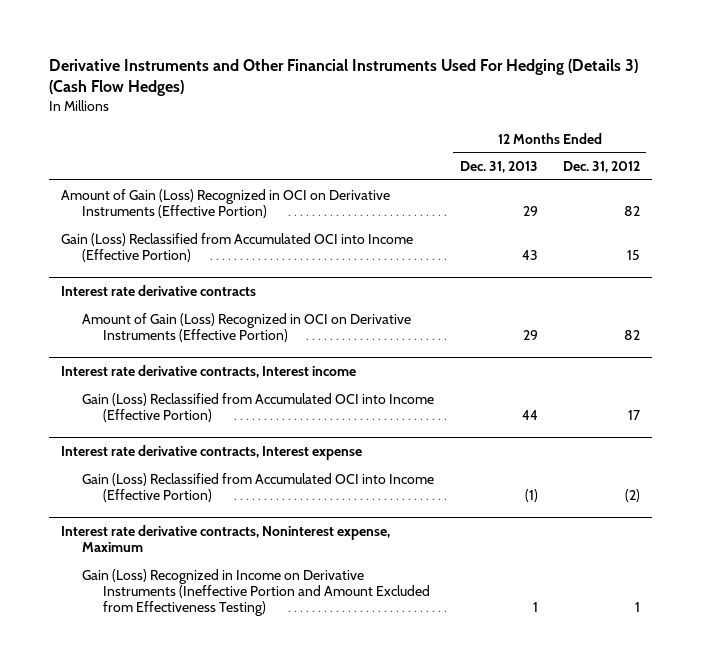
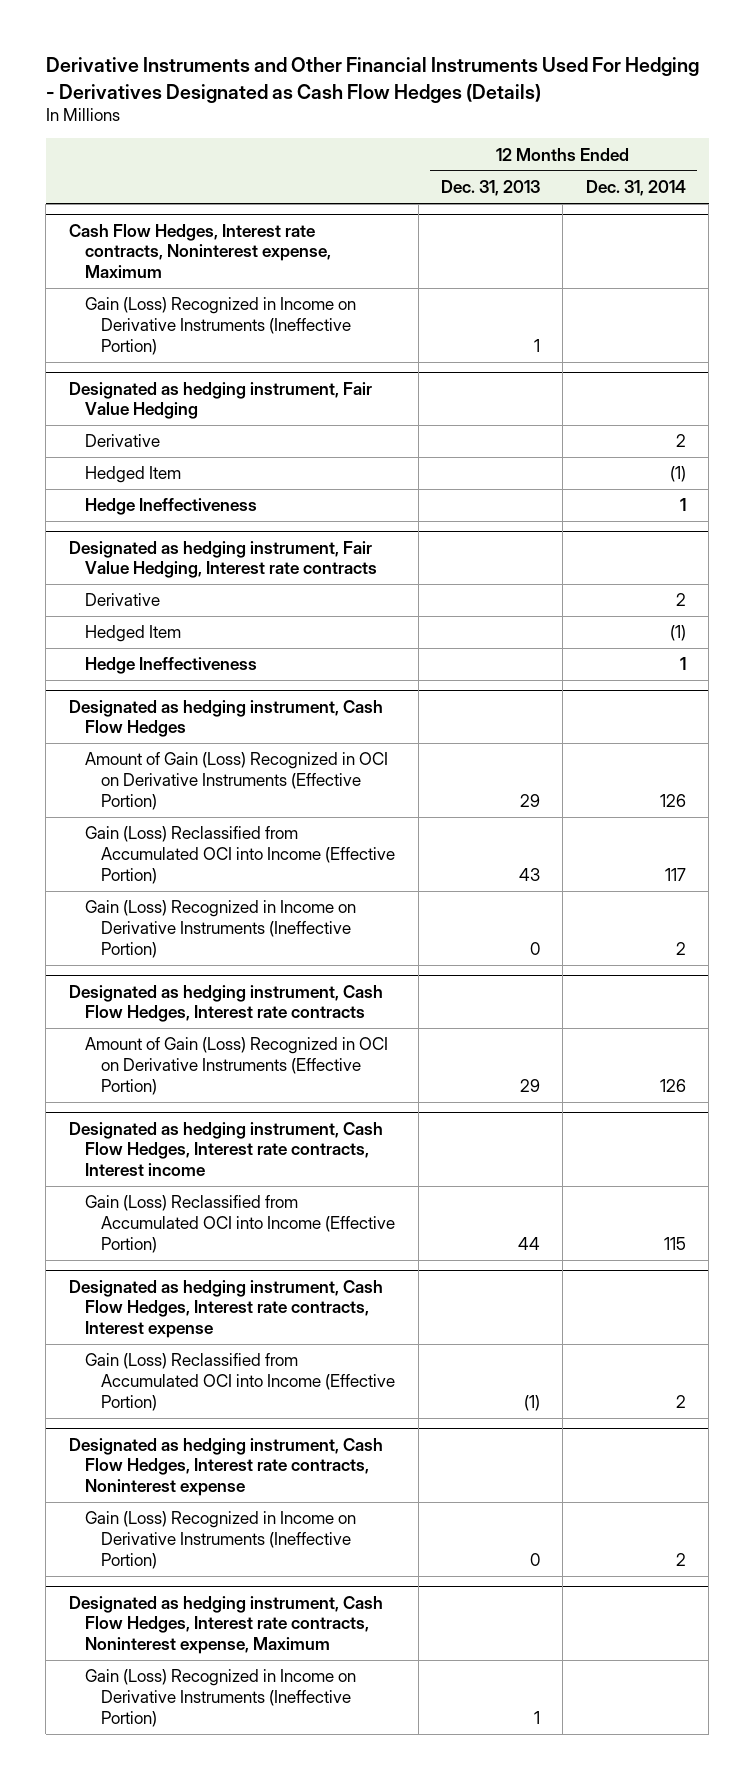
- Derivative Instruments and Other Financial Instruments Used For Hedging (Details 3) (Cash Flow Hedges)
+ Derivative Instruments and Other Financial Instruments Used For Hedging - Derivatives Designated as Cash Flow Hedges (Details)
- | 12 Months Ended Dec. 31, 2013 | 12 Months Ended Dec. 31, 2012
+ | 12 Months Ended Dec. 31, 2013 | 12 Months Ended Dec. 31, 2014
+ Cash Flow Hedges, Interest rate contracts, Noninterest expense, Maximum
+ Gain (Loss) Recognized in Income on Derivative Instruments (Ineffective Portion) | 1 |
+ Designated as hedging instrument, Fair Value Hedging
+ Derivative | | 2
+ Hedged Item | | (1)
+ Hedge Ineffectiveness | | 1
+ Designated as hedging instrument, Fair Value Hedging, Interest rate contracts
+ Derivative | | 2
+ Hedged Item | | (1)
+ Hedge Ineffectiveness | | 1
+ Designated as hedging instrument, Cash Flow Hedges
- Interest rate derivative contracts
+ Gain (Loss) Recognized in Income on Derivative Instruments (Ineffective Portion) | 0 | 2
+ Designated as hedging instrument, Cash Flow Hedges, Interest rate contracts
- Interest rate derivative contracts, Interest income
+ Designated as hedging instrument, Cash Flow Hedges, Interest rate contracts, Interest income
- Interest rate derivative contracts, Interest expense
+ Designated as hedging instrument, Cash Flow Hedges, Interest rate contracts, Interest expense
- Interest rate derivative contracts, Noninterest expense, Maximum
- Gain (Loss) Recognized in Income on Derivative Instruments (Ineffective Portion and Amount Excluded from Effectiveness Testing) | 1 | 1
+ Designated as hedging instrument, Cash Flow Hedges, Interest rate contracts, Noninterest expense
+ Gain (Loss) Recognized in Income on Derivative Instruments (Ineffective Portion) | 0 | 2
+ Designated as hedging instrument, Cash Flow Hedges, Interest rate contracts, Noninterest expense, Maximum
+ Gain (Loss) Recognized in Income on Derivative Instruments (Ineffective Portion) | 1 |

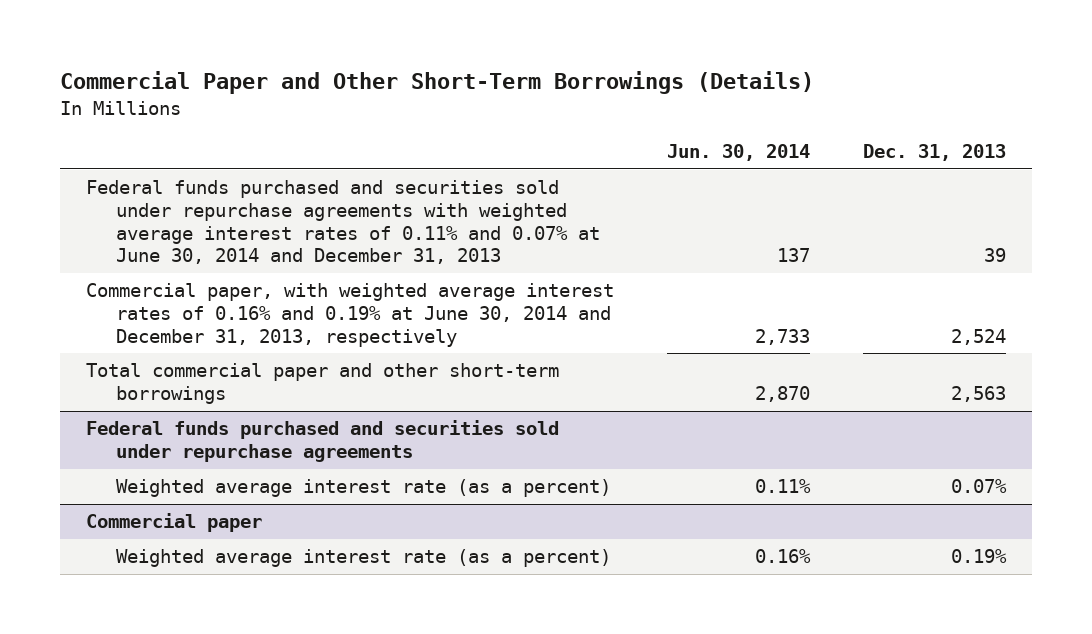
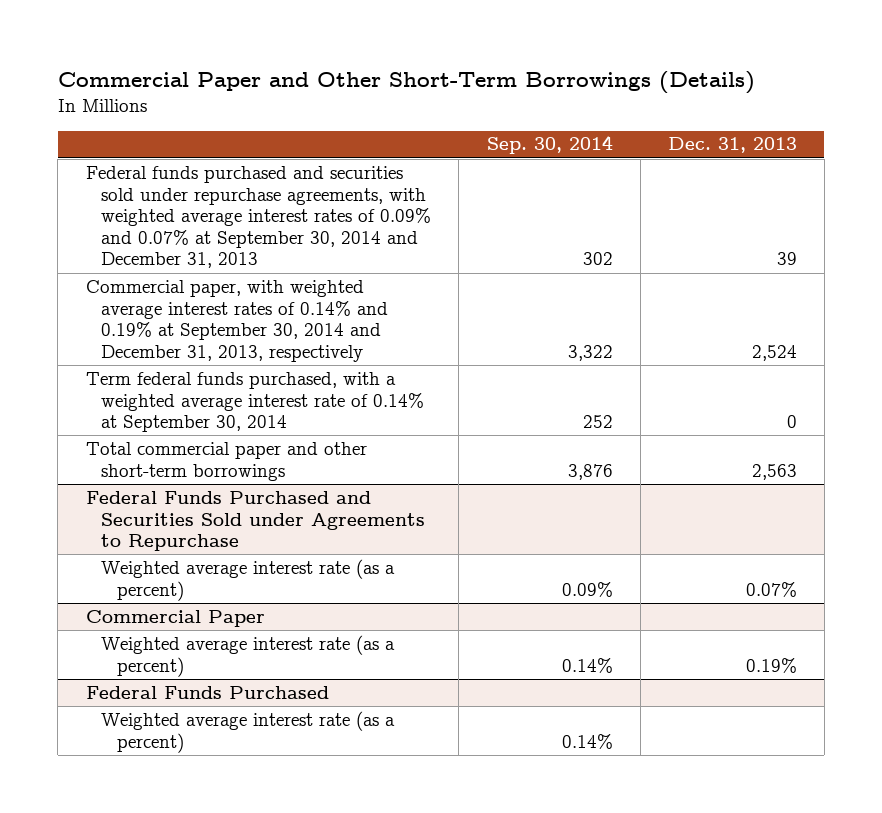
- | Jun. 30, 2014 | Dec. 31, 2013
+ | Sep. 30, 2014 | Dec. 31, 2013
- Federal funds purchased and securities sold under repurchase agreements with weighted average interest rates of 0.11% and 0.07% at June 30, 2014 and December 31, 2013 | 137 | 39
- Commercial paper, with weighted average interest rates of 0.16% and 0.19% at June 30, 2014 and December 31, 2013, respectively | 2,733 | 2,524
+ Federal funds purchased and securities sold under repurchase agreements, with weighted average interest rates of 0.09% and 0.07% at September 30, 2014 and December 31, 2013 | 302 | 39
+ Commercial paper, with weighted average interest rates of 0.14% and 0.19% at September 30, 2014 and December 31, 2013, respectively | 3,322 | 2,524
+ Term federal funds purchased, with a weighted average interest rate of 0.14% at September 30, 2014 | 252 | 0
- Federal funds purchased and securities sold under repurchase agreements
+ Federal Funds Purchased and Securities Sold under Agreements to Repurchase
- Commercial paper
+ Commercial Paper
+ Federal Funds Purchased
+ Weighted average interest rate (as a percent) | 0.14% |

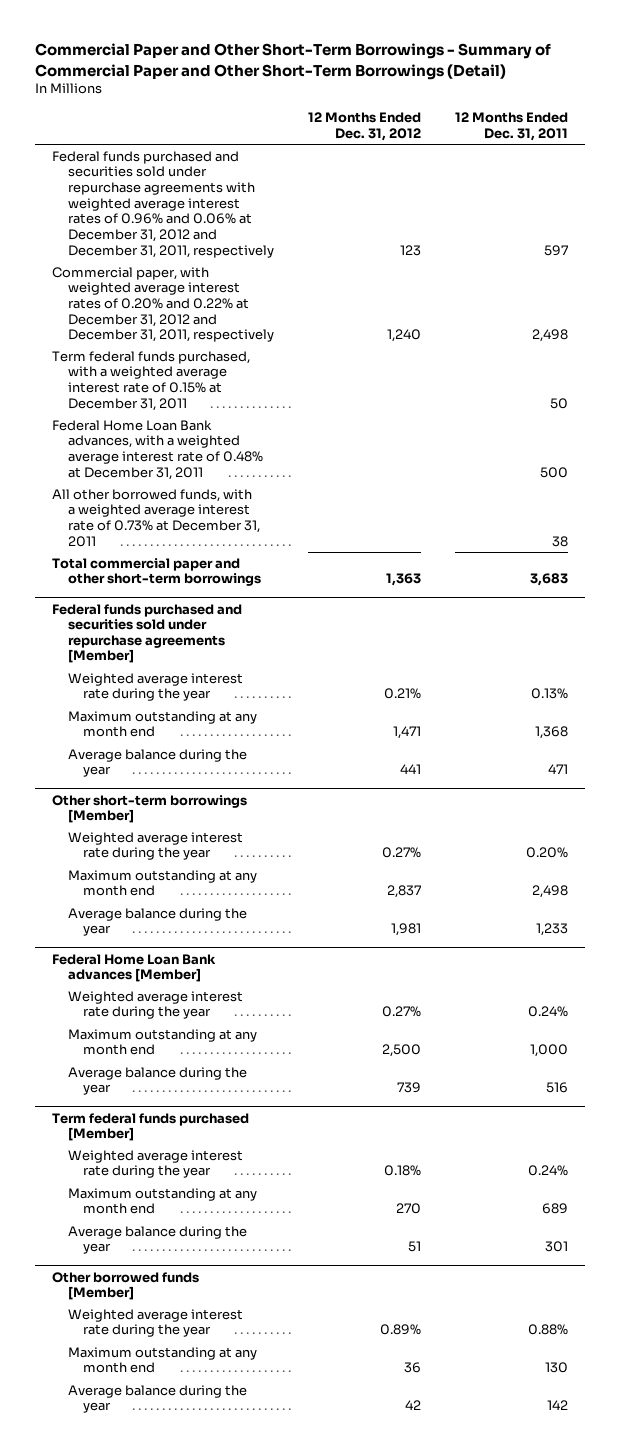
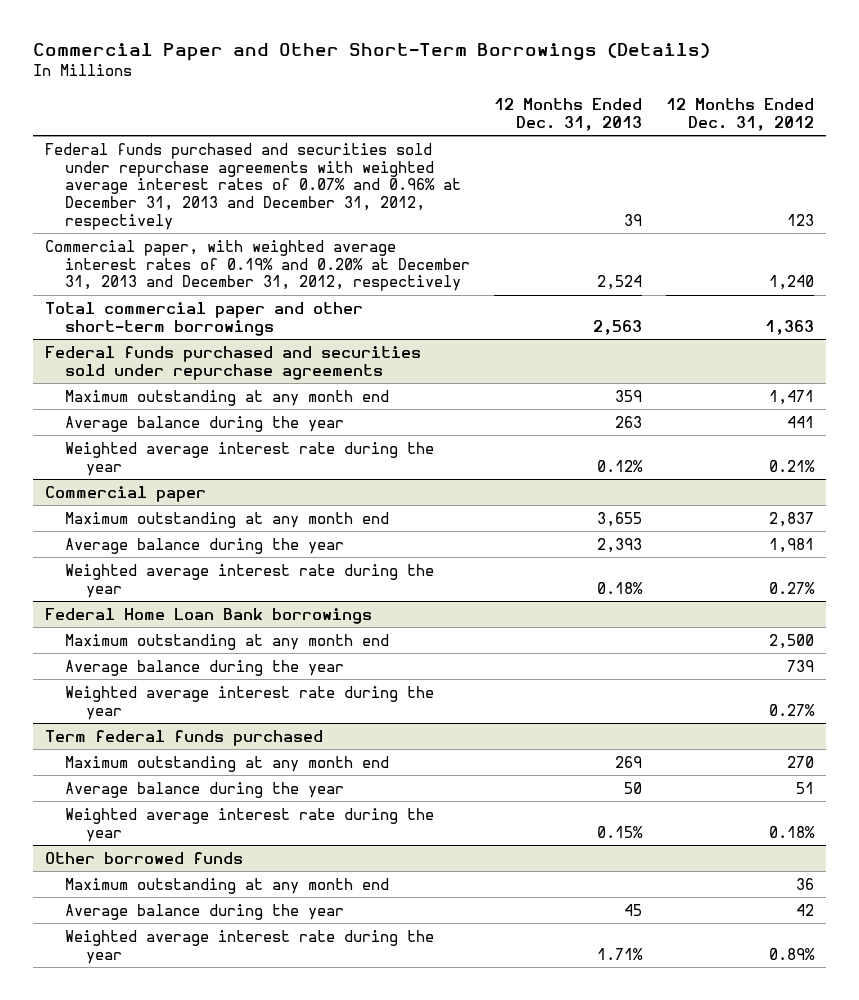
- Commercial Paper and Other Short-Term Borrowings - Summary of Commercial Paper and Other Short-Term Borrowings (Detail)
+ Commercial Paper and Other Short-Term Borrowings (Details)
- | 12 Months Ended Dec. 31, 2012 | 12 Months Ended Dec. 31, 2011
+ | 12 Months Ended Dec. 31, 2013 | 12 Months Ended Dec. 31, 2012
- Federal funds purchased and securities sold under repurchase agreements with weighted average interest rates of 0.96% and 0.06% at December 31, 2012 and December 31, 2011, respectively | 123 | 597
- Commercial paper, with weighted average interest rates of 0.20% and 0.22% at December 31, 2012 and December 31, 2011, respectively | 1,240 | 2,498
- Term federal funds purchased, with a weighted average interest rate of 0.15% at December 31, 2011 | | 50
- Federal Home Loan Bank advances, with a weighted average interest rate of 0.48% at December 31, 2011 | | 500
- All other borrowed funds, with a weighted average interest rate of 0.73% at December 31, 2011 | | 38
+ Federal funds purchased and securities sold under repurchase agreements with weighted average interest rates of 0.07% and 0.96% at December 31, 2013 and December 31, 2012, respectively | 39 | 123
+ Commercial paper, with weighted average interest rates of 0.19% and 0.20% at December 31, 2013 and December 31, 2012, respectively | 2,524 | 1,240
- Federal funds purchased and securities sold under repurchase agreements [Member]
- Weighted average interest rate during the year | 0.21% | 0.13%
+ Federal funds purchased and securities sold under repurchase agreements
- Other short-term borrowings [Member]
- Weighted average interest rate during the year | 0.27% | 0.20%
+ Weighted average interest rate during the year | 0.12% | 0.21%
+ Commercial paper
- Federal Home Loan Bank advances [Member]
+ Federal Home Loan Bank borrowings
- Term federal funds purchased [Member]
- Weighted average interest rate during the year | 0.18% | 0.24%
+ Weighted average interest rate during the year | | 0.27%
+ Term federal funds purchased
- Other borrowed funds [Member]
- Weighted average interest rate during the year | 0.89% | 0.88%
+ Weighted average interest rate during the year | 0.15% | 0.18%
+ Other borrowed funds
+ Weighted average interest rate during the year | 1.71% | 0.89%

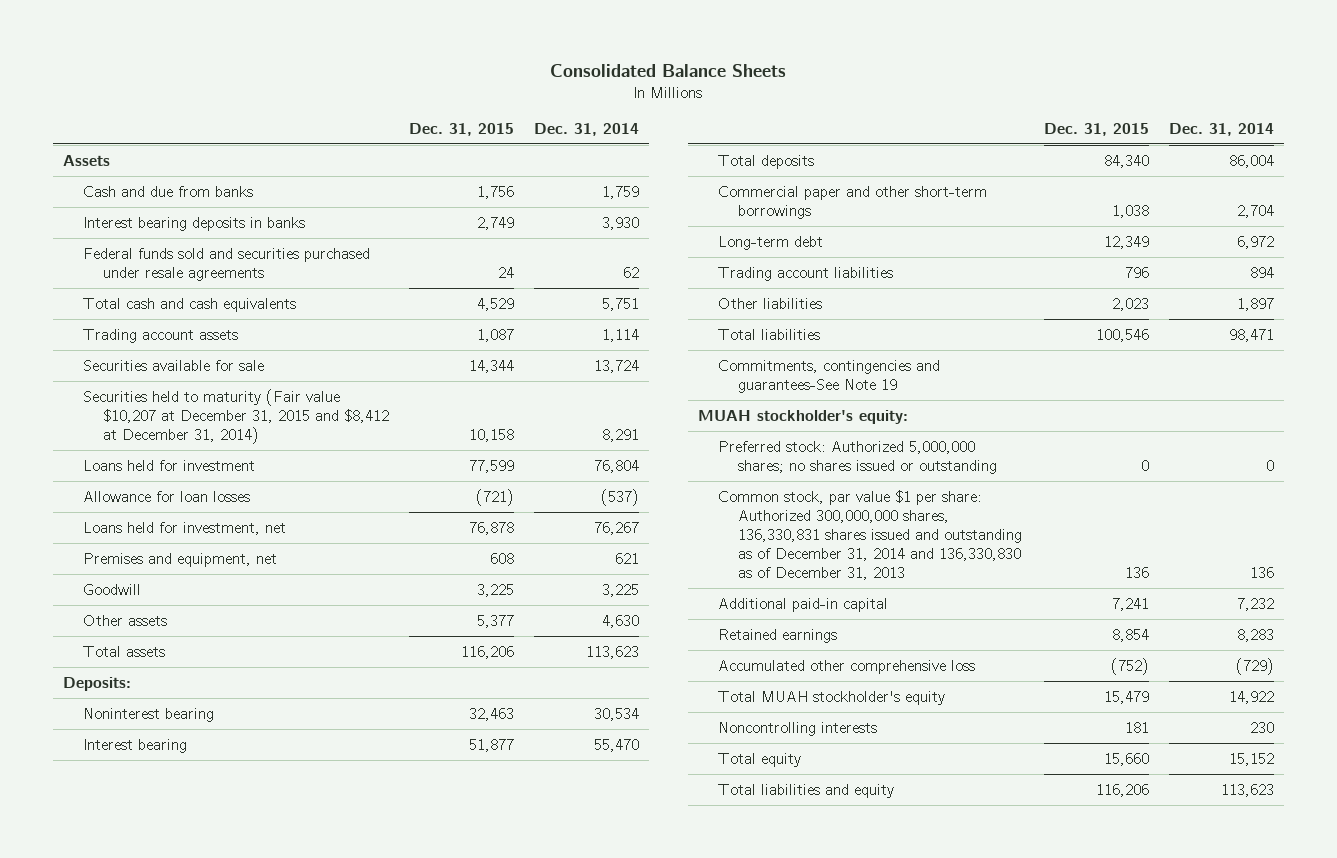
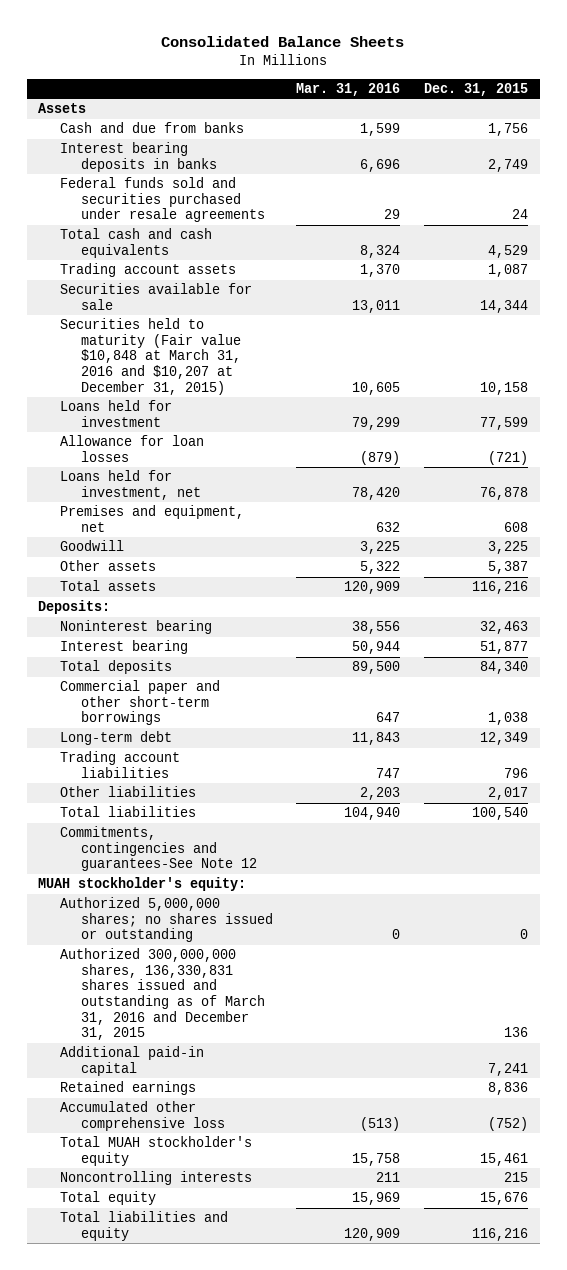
- | Dec. 31, 2015 | Dec. 31, 2014
+ | Mar. 31, 2016 | Dec. 31, 2015
- Securities held to maturity (Fair value $10,207 at December 31, 2015 and $8,412 at December 31, 2014) | 10,158 | 8,291
+ Securities held to maturity (Fair value $10,848 at March 31, 2016 and $10,207 at December 31, 2015) | 10,605 | 10,158
- Other assets | 5,377 | 4,630
- Total assets | 116,206 | 113,623
+ Other assets | 5,322 | 5,387
+ Total assets | 120,909 | 116,216
- Other liabilities | 2,023 | 1,897
- Total liabilities | 100,546 | 98,471
- Commitments, contingencies and guarantees-See Note 19
+ Other liabilities | 2,203 | 2,017
+ Total liabilities | 104,940 | 100,540
+ Commitments, contingencies and guarantees-See Note 12
- Preferred stock: Authorized 5,000,000 shares; no shares issued or outstanding | 0 | 0
- Common stock, par value $1 per share: Authorized 300,000,000 shares, 136,330,831 shares issued and outstanding as of December 31, 2014 and 136,330,830 as of December 31, 2013 | 136 | 136
+ Authorized 5,000,000 shares; no shares issued or outstanding | 0 | 0
+ Authorized 300,000,000 shares, 136,330,831 shares issued and outstanding as of March 31, 2016 and December 31, 2015 | | 136
- Retained earnings | 8,854 | 8,283
+ Retained earnings | | 8,836
- Total MUAH stockholder's equity | 15,479 | 14,922
- Noncontrolling interests | 181 | 230
- Total equity | 15,660 | 15,152
- Total liabilities and equity | 116,206 | 113,623
+ Total MUAH stockholder's equity | 15,758 | 15,461
+ Noncontrolling interests | 211 | 215
+ Total equity | 15,969 | 15,676
+ Total liabilities and equity | 120,909 | 116,216

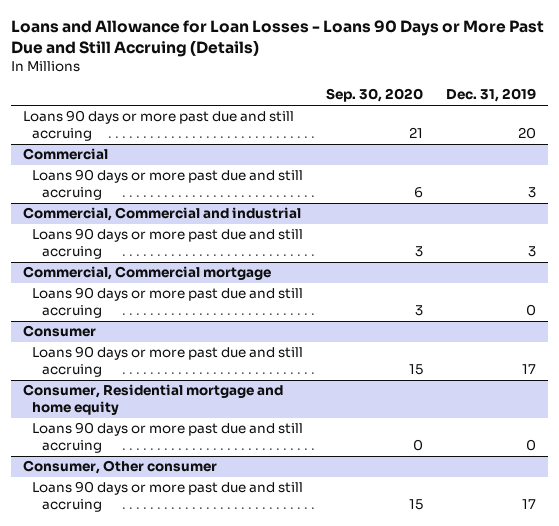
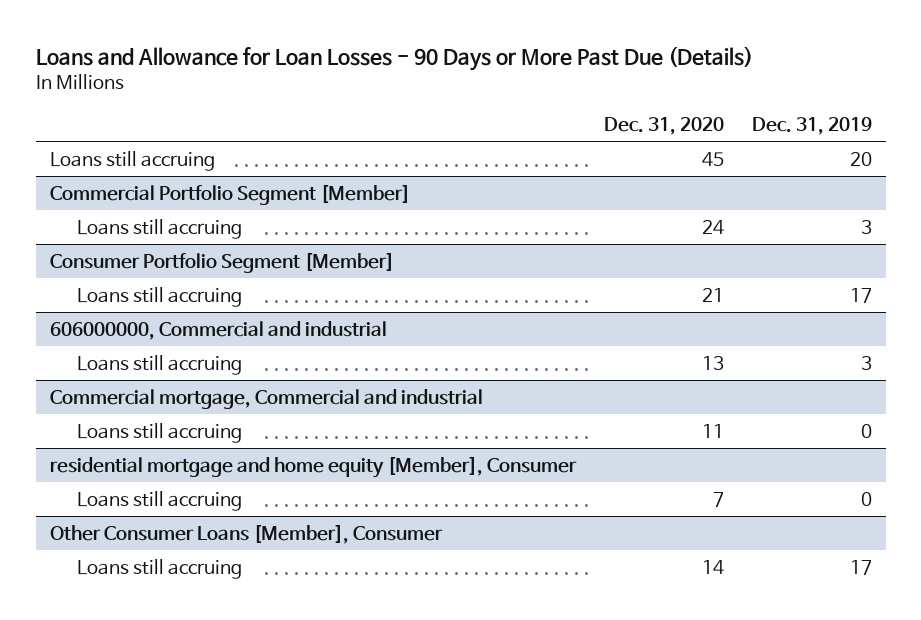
- Loans and Allowance for Loan Losses - Loans 90 Days or More Past Due and Still Accruing (Details)
+ Loans and Allowance for Loan Losses - 90 Days or More Past Due (Details)
- | Sep. 30, 2020 | Dec. 31, 2019
+ | Dec. 31, 2020 | Dec. 31, 2019
- Loans 90 days or more past due and still accruing | 21 | 20
- Commercial
- Loans 90 days or more past due and still accruing | 6 | 3
- Commercial, Commercial and industrial
- Loans 90 days or more past due and still accruing | 3 | 3
- Commercial, Commercial mortgage
- Loans 90 days or more past due and still accruing | 3 | 0
- Consumer
- Loans 90 days or more past due and still accruing | 15 | 17
- Consumer, Residential mortgage and home equity
- Loans 90 days or more past due and still accruing | 0 | 0
- Consumer, Other consumer
- Loans 90 days or more past due and still accruing | 15 | 17
+ Loans still accruing | 45 | 20
+ Commercial Portfolio Segment [Member]
+ Loans still accruing | 24 | 3
+ Consumer Portfolio Segment [Member]
+ Loans still accruing | 21 | 17
+ 606000000, Commercial and industrial
+ Loans still accruing | 13 | 3
+ Commercial mortgage, Commercial and industrial
+ Loans still accruing | 11 | 0
+ residential mortgage and home equity [Member], Consumer
+ Loans still accruing | 7 | 0
+ Other Consumer Loans [Member], Consumer
+ Loans still accruing | 14 | 17

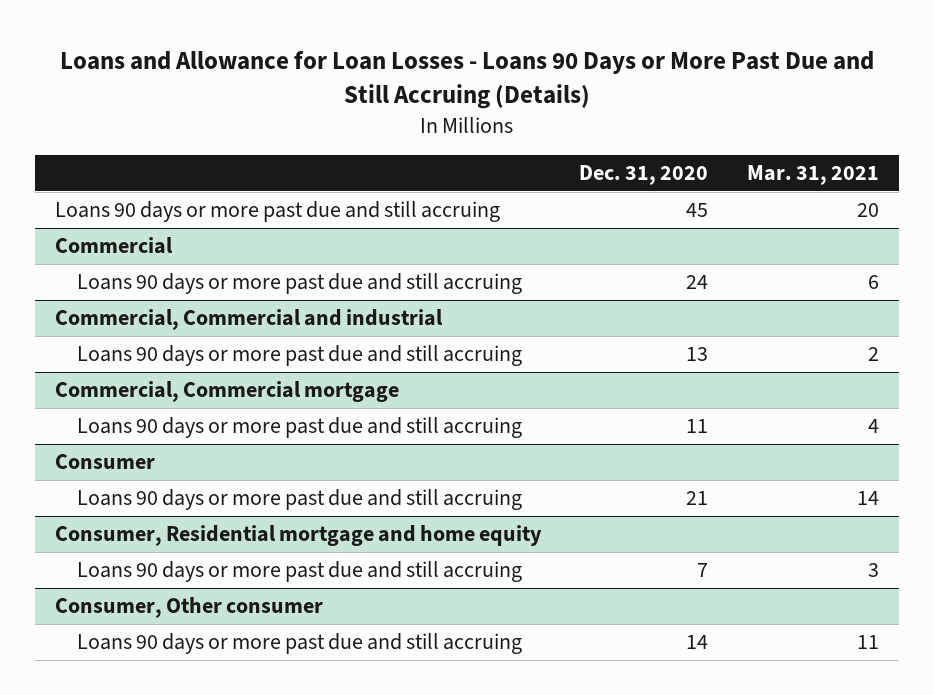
- Loans and Allowance for Loan Losses - 90 Days or More Past Due (Details)
+ Loans and Allowance for Loan Losses - Loans 90 Days or More Past Due and Still Accruing (Details)
- | Dec. 31, 2020 | Dec. 31, 2019
+ | Dec. 31, 2020 | Mar. 31, 2021
- Loans still accruing | 45 | 20
- Commercial Portfolio Segment [Member]
- Loans still accruing | 24 | 3
- Consumer Portfolio Segment [Member]
- Loans still accruing | 21 | 17
- 606000000, Commercial and industrial
- Loans still accruing | 13 | 3
- Commercial mortgage, Commercial and industrial
- Loans still accruing | 11 | 0
- residential mortgage and home equity [Member], Consumer
- Loans still accruing | 7 | 0
- Other Consumer Loans [Member], Consumer
- Loans still accruing | 14 | 17
+ Loans 90 days or more past due and still accruing | 45 | 20
+ Commercial
+ Loans 90 days or more past due and still accruing | 24 | 6
+ Commercial, Commercial and industrial
+ Loans 90 days or more past due and still accruing | 13 | 2
+ Commercial, Commercial mortgage
+ Loans 90 days or more past due and still accruing | 11 | 4
+ Consumer
+ Loans 90 days or more past due and still accruing | 21 | 14
+ Consumer, Residential mortgage and home equity
+ Loans 90 days or more past due and still accruing | 7 | 3
+ Consumer, Other consumer
+ Loans 90 days or more past due and still accruing | 14 | 11

